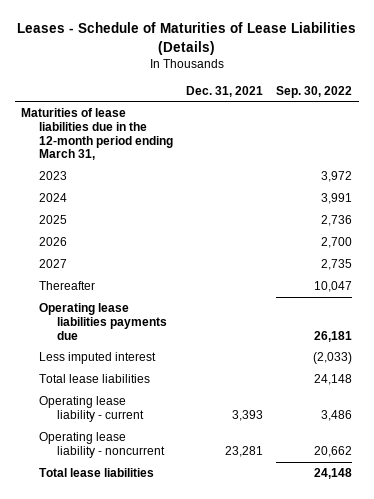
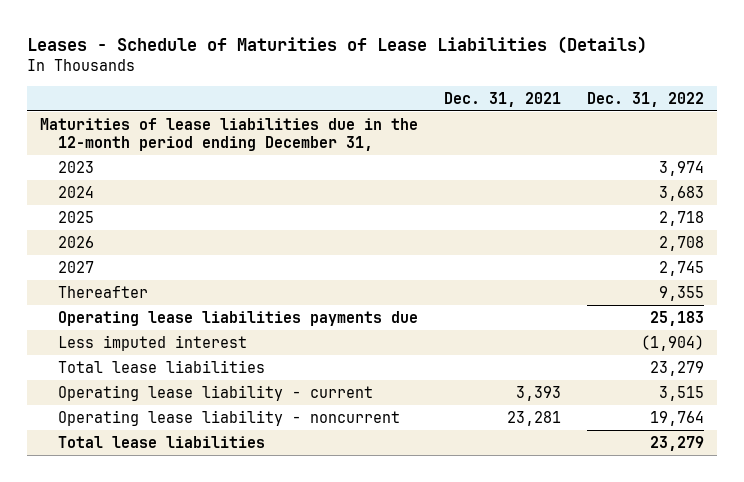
- | Dec. 31, 2021 | Sep. 30, 2022
+ | Dec. 31, 2021 | Dec. 31, 2022
- Maturities of lease liabilities due in the 12-month period ending March 31,
+ Maturities of lease liabilities due in the 12-month period ending December 31,

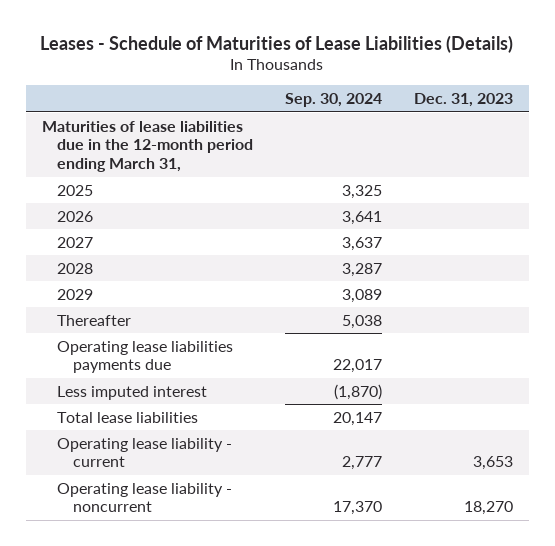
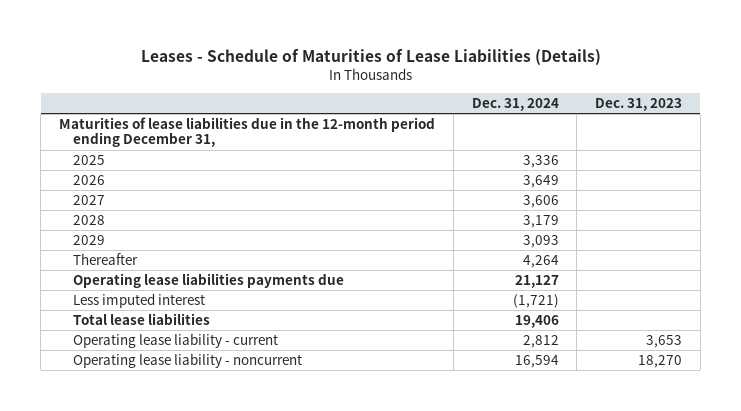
- | Sep. 30, 2024 | Dec. 31, 2023
+ | Dec. 31, 2024 | Dec. 31, 2023
- Maturities of lease liabilities due in the 12-month period ending March 31,
+ Maturities of lease liabilities due in the 12-month period ending December 31,

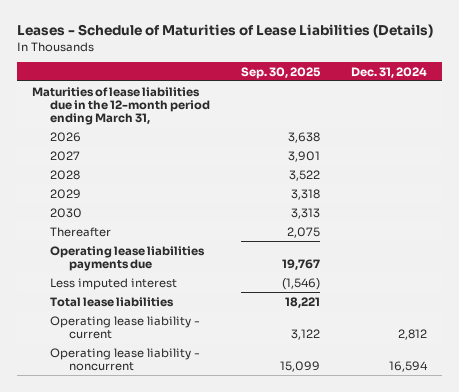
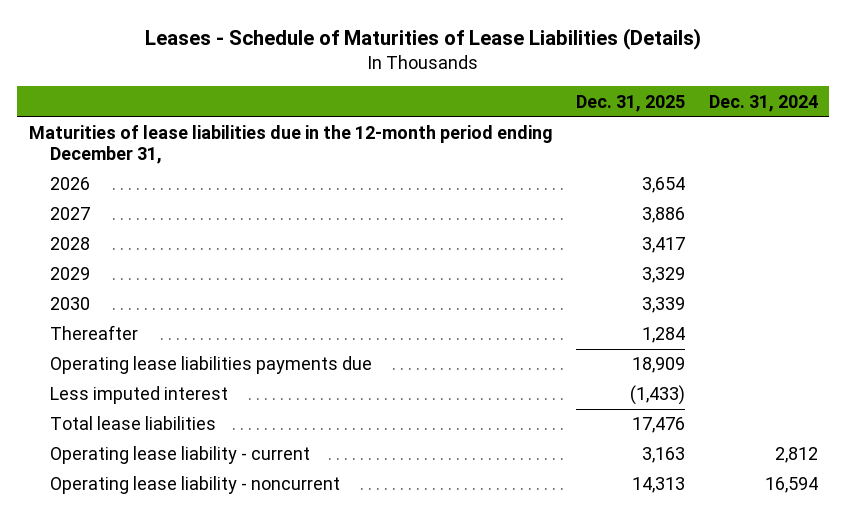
- | Sep. 30, 2025 | Dec. 31, 2024
+ | Dec. 31, 2025 | Dec. 31, 2024
- Maturities of lease liabilities due in the 12-month period ending March 31,
+ Maturities of lease liabilities due in the 12-month period ending December 31,

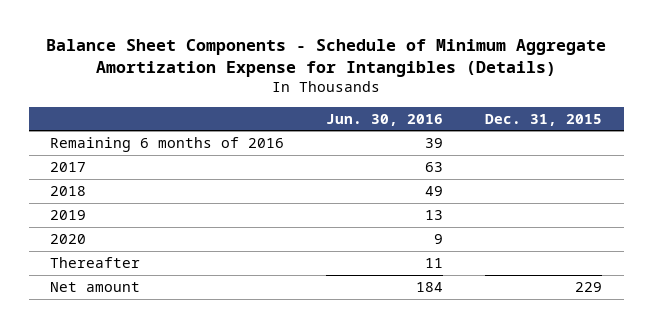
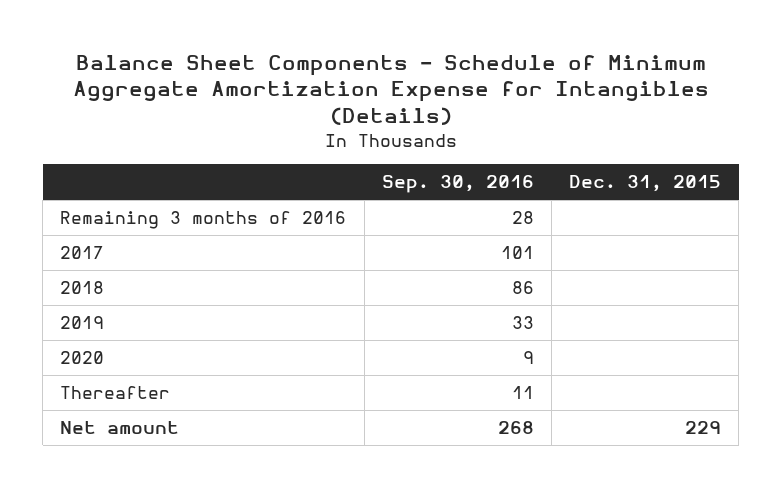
- | Jun. 30, 2016 | Dec. 31, 2015
+ | Sep. 30, 2016 | Dec. 31, 2015
- Remaining 6 months of 2016 | 39 |
+ Remaining 3 months of 2016 | 28 |

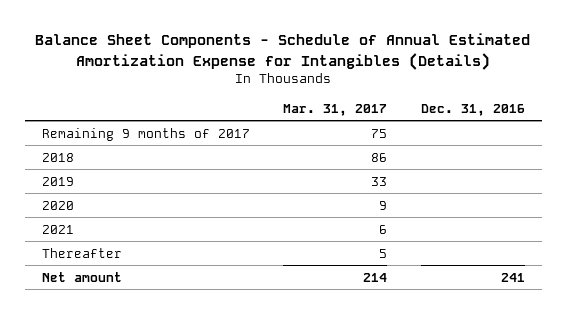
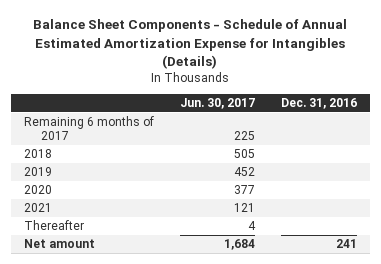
- | Mar. 31, 2017 | Dec. 31, 2016
+ | Jun. 30, 2017 | Dec. 31, 2016
- Remaining 9 months of 2017 | 75 |
+ Remaining 6 months of 2017 | 225 |

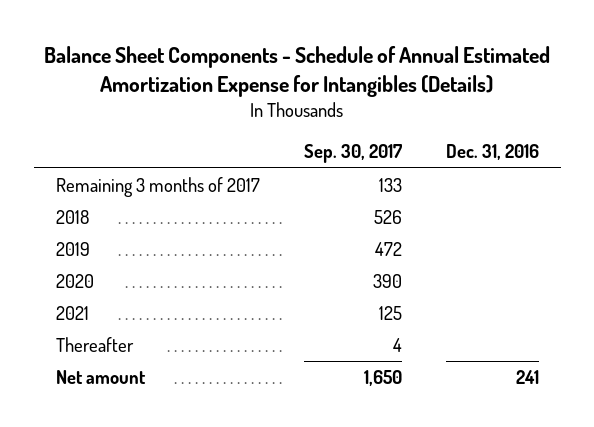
- | Jun. 30, 2017 | Dec. 31, 2016
+ | Sep. 30, 2017 | Dec. 31, 2016
- Remaining 6 months of 2017 | 225 |
+ Remaining 3 months of 2017 | 133 |

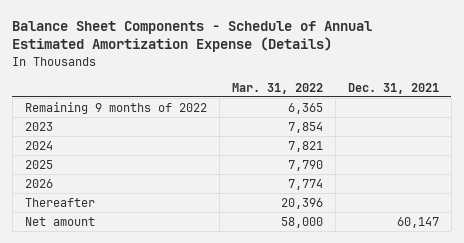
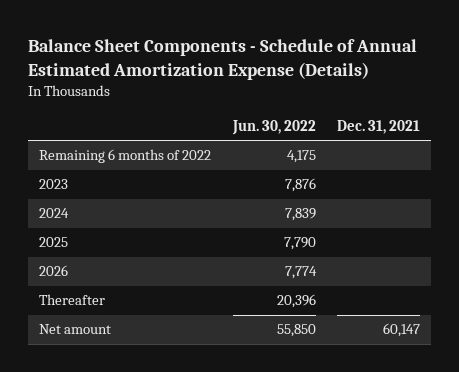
- | Mar. 31, 2022 | Dec. 31, 2021
+ | Jun. 30, 2022 | Dec. 31, 2021
- Remaining 9 months of 2022 | 6,365 |
+ Remaining 6 months of 2022 | 4,175 |

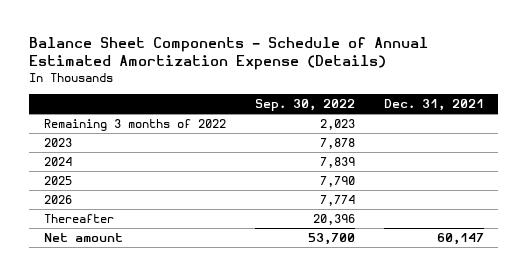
- | Jun. 30, 2022 | Dec. 31, 2021
+ | Sep. 30, 2022 | Dec. 31, 2021
- Remaining 6 months of 2022 | 4,175 |
+ Remaining 3 months of 2022 | 2,023 |

